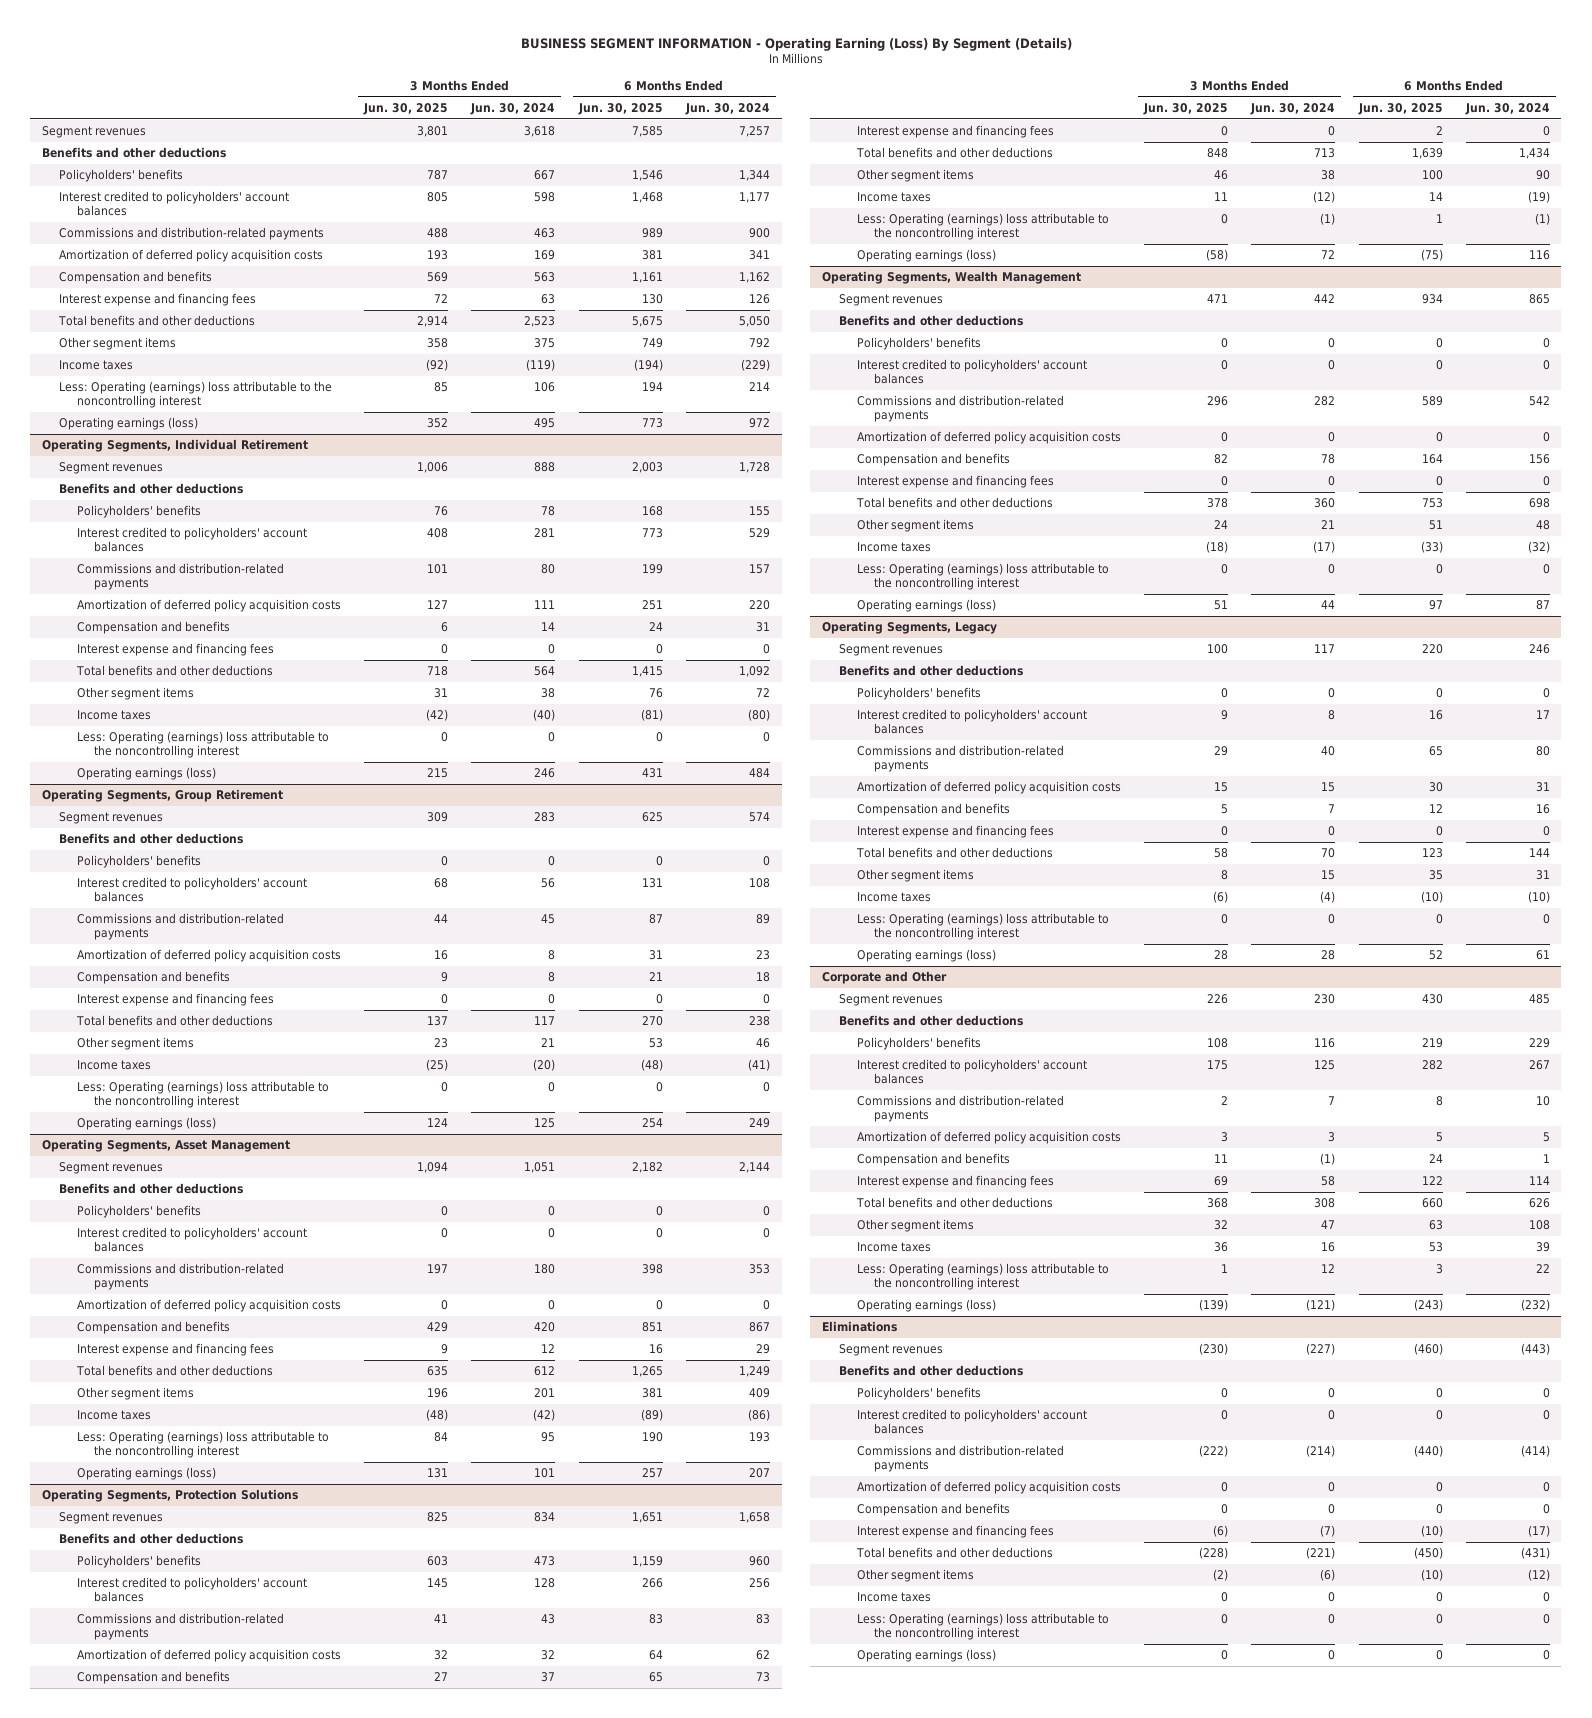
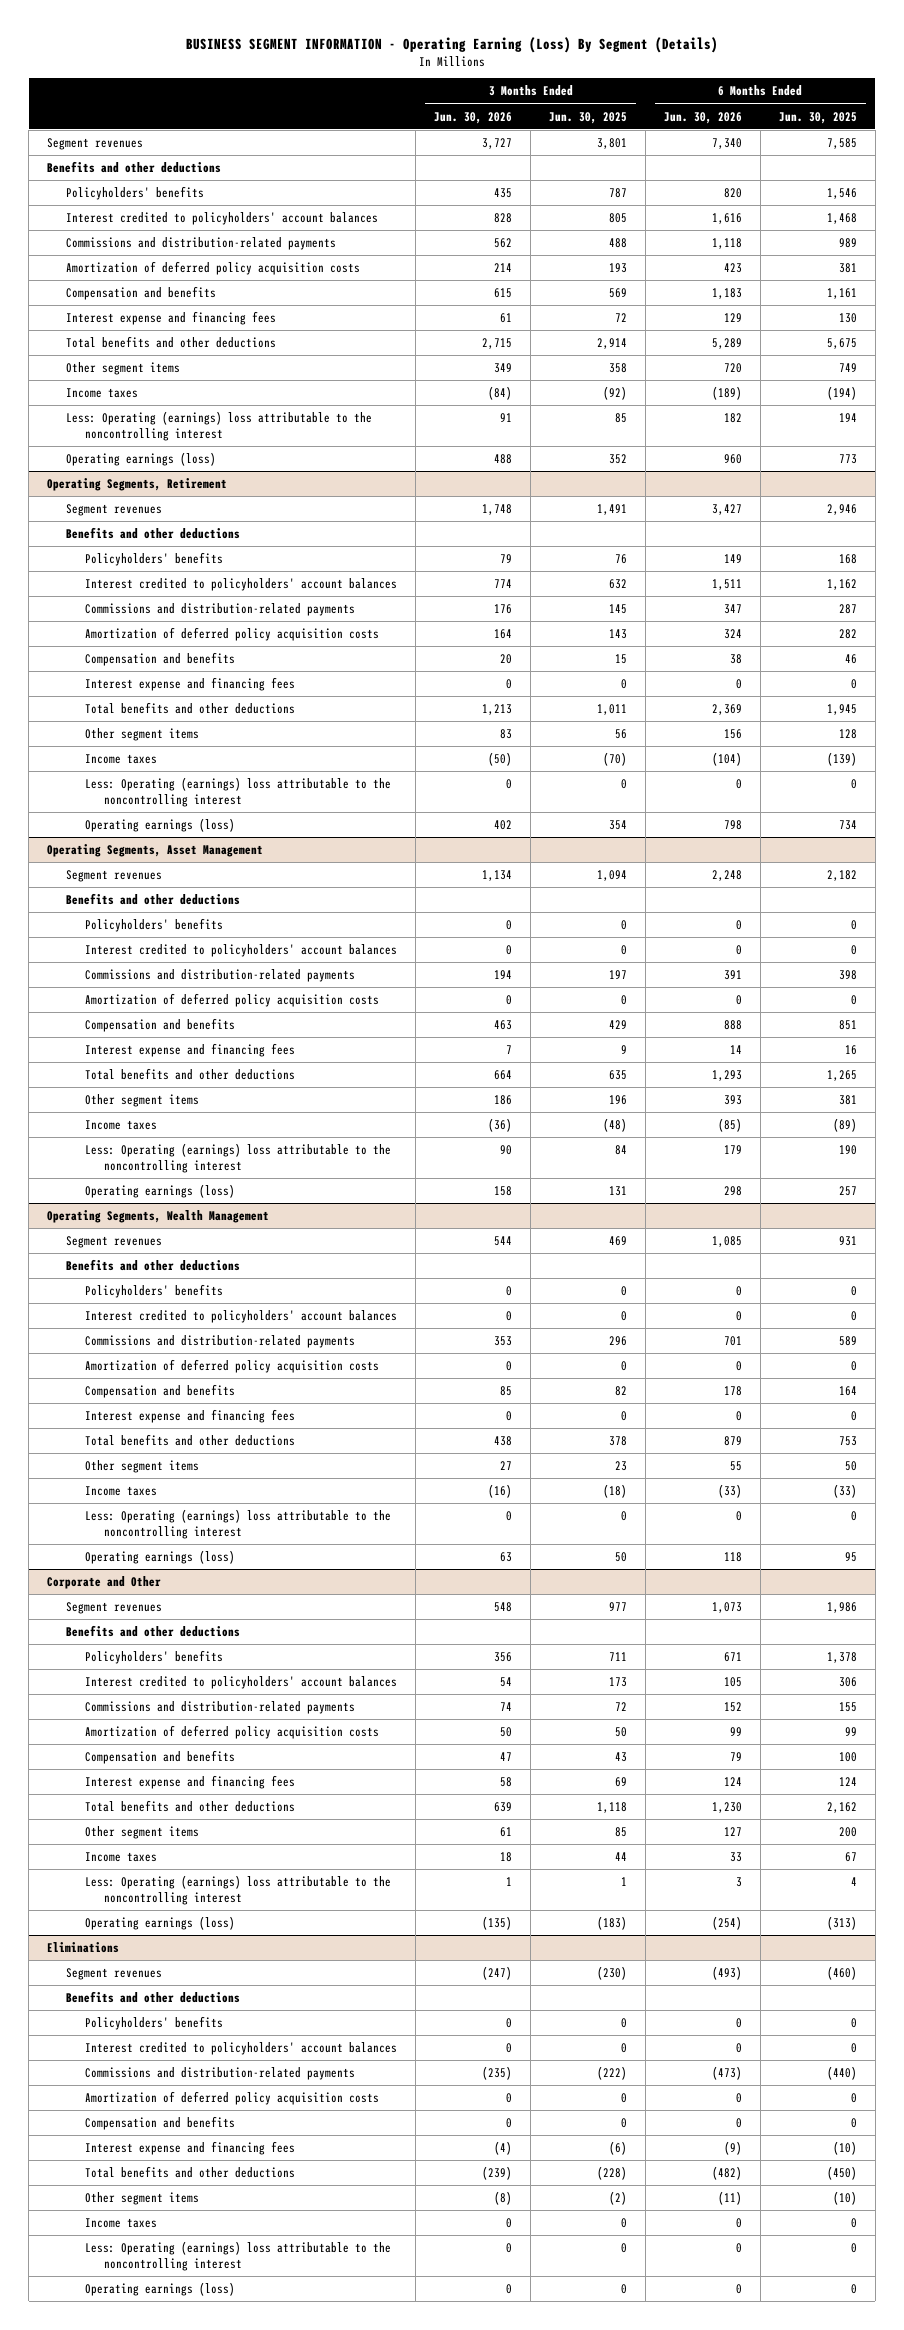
- | 3 Months Ended Jun. 30, 2025 | 3 Months Ended Jun. 30, 2024 | 6 Months Ended Jun. 30, 2025 | 6 Months Ended Jun. 30, 2024
+ | 3 Months Ended Jun. 30, 2026 | 3 Months Ended Jun. 30, 2025 | 6 Months Ended Jun. 30, 2026 | 6 Months Ended Jun. 30, 2025
- Operating Segments, Individual Retirement
- Segment revenues | 1,006 | 888 | 2,003 | 1,728
+ Operating Segments, Retirement
+ Segment revenues | 1,748 | 1,491 | 3,427 | 2,946
- Interest credited to policyholders' account balances | 408 | 281 | 773 | 529
- Commissions and distribution-related payments | 101 | 80 | 199 | 157
- Amortization of deferred policy acquisition costs | 127 | 111 | 251 | 220
- Compensation and benefits | 6 | 14 | 24 | 31
- Interest expense and financing fees | 0 | 0 | 0 | 0
- Total benefits and other deductions | 718 | 564 | 1,415 | 1,092
- Other segment items | 31 | 38 | 76 | 72
- Income taxes | (42) | (40) | (81) | (80)
- Less: Operating (earnings) loss attributable to the noncontrolling interest | 0 | 0 | 0 | 0
- Operating earnings (loss) | 215 | 246 | 431 | 484
- Operating Segments, Group Retirement
- Segment revenues | 309 | 283 | 625 | 574
- Benefits and other deductions
- Policyholders' benefits | 0 | 0 | 0 | 0
- Interest credited to policyholders' account balances | 68 | 56 | 131 | 108
- Commissions and distribution-related payments | 44 | 45 | 87 | 89
- Amortization of deferred policy acquisition costs | 16 | 8 | 31 | 23
- Compensation and benefits | 9 | 8 | 21 | 18
+ Interest credited to policyholders' account balances | 774 | 632 | 1,511 | 1,162
+ Commissions and distribution-related payments | 176 | 145 | 347 | 287
+ Amortization of deferred policy acquisition costs | 164 | 143 | 324 | 282
+ Compensation and benefits | 20 | 15 | 38 | 46
- Total benefits and other deductions | 137 | 117 | 270 | 238
- Other segment items | 23 | 21 | 53 | 46
- Income taxes | (25) | (20) | (48) | (41)
+ Total benefits and other deductions | 1,213 | 1,011 | 2,369 | 1,945
+ Other segment items | 83 | 56 | 156 | 128
+ Income taxes | (50) | (70) | (104) | (139)
- Operating earnings (loss) | 124 | 125 | 254 | 249
+ Operating earnings (loss) | 402 | 354 | 798 | 734
- Operating Segments, Protection Solutions
- Segment revenues | 825 | 834 | 1,651 | 1,658
- Benefits and other deductions
- Policyholders' benefits | 603 | 473 | 1,159 | 960
- Interest credited to policyholders' account balances | 145 | 128 | 266 | 256
- Commissions and distribution-related payments | 41 | 43 | 83 | 83
- Amortization of deferred policy acquisition costs | 32 | 32 | 64 | 62
- Compensation and benefits | 27 | 37 | 65 | 73
- Interest expense and financing fees | 0 | 0 | 2 | 0
- Total benefits and other deductions | 848 | 713 | 1,639 | 1,434
- Other segment items | 46 | 38 | 100 | 90
- Income taxes | 11 | (12) | 14 | (19)
- Less: Operating (earnings) loss attributable to the noncontrolling interest | 0 | (1) | 1 | (1)
- Operating earnings (loss) | (58) | 72 | (75) | 116
@ Operating Segments, Wealth Management
- Segment revenues | 471 | 442 | 934 | 865
+ Segment revenues | 544 | 469 | 1,085 | 931
- Other segment items | 24 | 21 | 51 | 48
+ Other segment items | 27 | 23 | 55 | 50
- Operating earnings (loss) | 51 | 44 | 97 | 87
- Operating Segments, Legacy
- Segment revenues | 100 | 117 | 220 | 246
- Benefits and other deductions
- Policyholders' benefits | 0 | 0 | 0 | 0
- Interest credited to policyholders' account balances | 9 | 8 | 16 | 17
- Commissions and distribution-related payments | 29 | 40 | 65 | 80
- Amortization of deferred policy acquisition costs | 15 | 15 | 30 | 31
- Compensation and benefits | 5 | 7 | 12 | 16
- Interest expense and financing fees | 0 | 0 | 0 | 0
- Total benefits and other deductions | 58 | 70 | 123 | 144
- Other segment items | 8 | 15 | 35 | 31
- Income taxes | (6) | (4) | (10) | (10)
- Less: Operating (earnings) loss attributable to the noncontrolling interest | 0 | 0 | 0 | 0
- Operating earnings (loss) | 28 | 28 | 52 | 61
@ Operating Segments, Wealth Management
+ Operating earnings (loss) | 63 | 50 | 118 | 95
@ Corporate and Other
- Segment revenues | 226 | 230 | 430 | 485
+ Segment revenues | 548 | 977 | 1,073 | 1,986
- Policyholders' benefits | 108 | 116 | 219 | 229
- Interest credited to policyholders' account balances | 175 | 125 | 282 | 267
- Commissions and distribution-related payments | 2 | 7 | 8 | 10
- Amortization of deferred policy acquisition costs | 3 | 3 | 5 | 5
- Compensation and benefits | 11 | (1) | 24 | 1
- Interest expense and financing fees | 69 | 58 | 122 | 114
- Total benefits and other deductions | 368 | 308 | 660 | 626
- Other segment items | 32 | 47 | 63 | 108
- Income taxes | 36 | 16 | 53 | 39
- Less: Operating (earnings) loss attributable to the noncontrolling interest | 1 | 12 | 3 | 22
- Operating earnings (loss) | (139) | (121) | (243) | (232)
+ Policyholders' benefits | 356 | 711 | 671 | 1,378
+ Interest credited to policyholders' account balances | 54 | 173 | 105 | 306
+ Commissions and distribution-related payments | 74 | 72 | 152 | 155
+ Amortization of deferred policy acquisition costs | 50 | 50 | 99 | 99
+ Compensation and benefits | 47 | 43 | 79 | 100
+ Interest expense and financing fees | 58 | 69 | 124 | 124
+ Total benefits and other deductions | 639 | 1,118 | 1,230 | 2,162
+ Other segment items | 61 | 85 | 127 | 200
+ Income taxes | 18 | 44 | 33 | 67
+ Less: Operating (earnings) loss attributable to the noncontrolling interest | 1 | 1 | 3 | 4
+ Operating earnings (loss) | (135) | (183) | (254) | (313)

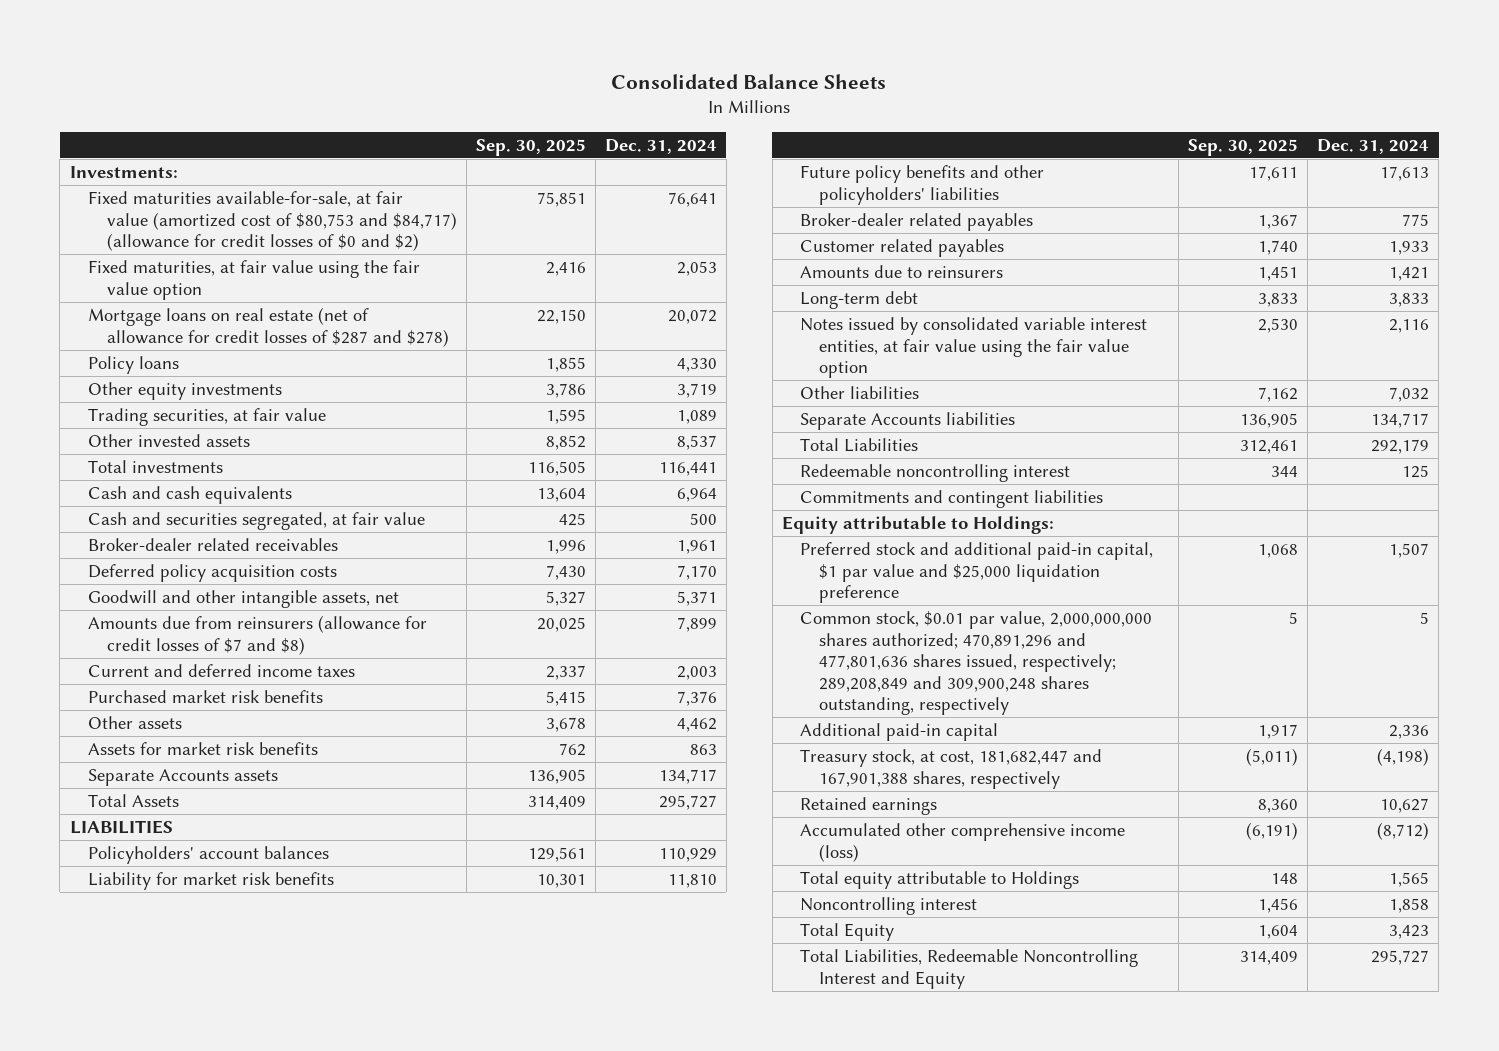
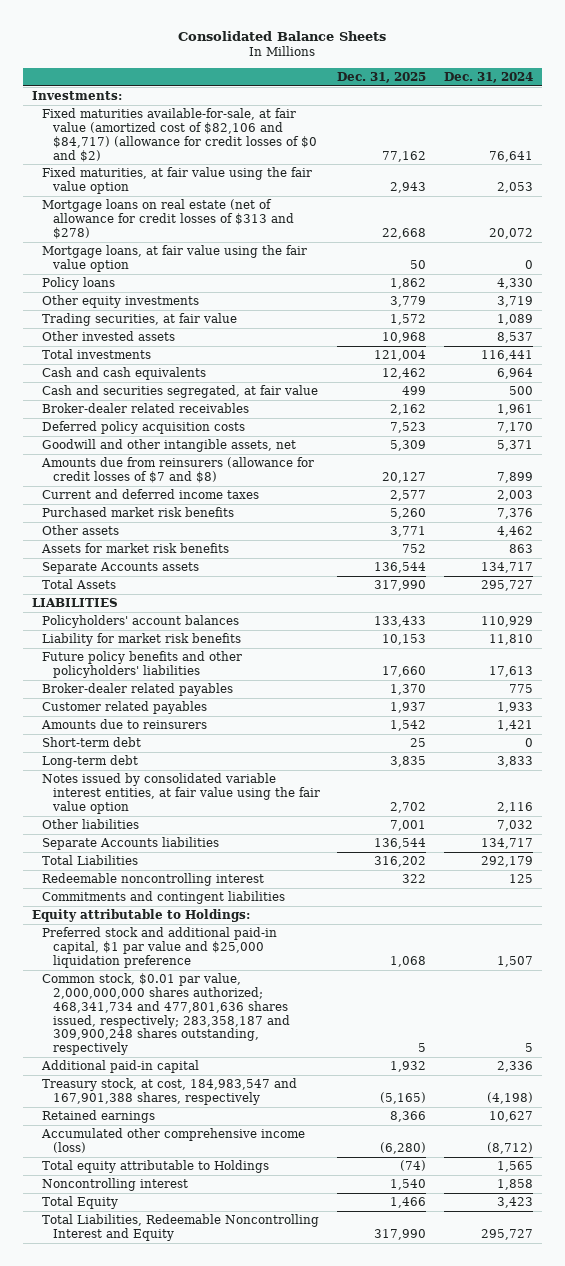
- | Sep. 30, 2025 | Dec. 31, 2024
+ | Dec. 31, 2025 | Dec. 31, 2024
- Fixed maturities available-for-sale, at fair value (amortized cost of $80,753 and $84,717) (allowance for credit losses of $0 and $2) | 75,851 | 76,641
+ Fixed maturities available-for-sale, at fair value (amortized cost of $82,106 and $84,717) (allowance for credit losses of $0 and $2) | 77,162 | 76,641
- Mortgage loans on real estate (net of allowance for credit losses of $287 and $278) | 22,150 | 20,072
+ Mortgage loans on real estate (net of allowance for credit losses of $313 and $278) | 22,668 | 20,072
+ Mortgage loans, at fair value using the fair value option | 50 | 0
+ Short-term debt | 25 | 0
- Common stock, $0.01 par value, 2,000,000,000 shares authorized; 470,891,296 and 477,801,636 shares issued, respectively; 289,208,849 and 309,900,248 shares outstanding, respectively | 5 | 5
+ Common stock, $0.01 par value, 2,000,000,000 shares authorized; 468,341,734 and 477,801,636 shares issued, respectively; 283,358,187 and 309,900,248 shares outstanding, respectively | 5 | 5
- Treasury stock, at cost, 181,682,447 and 167,901,388 shares, respectively | (5,011) | (4,198)
+ Treasury stock, at cost, 184,983,547 and 167,901,388 shares, respectively | (5,165) | (4,198)

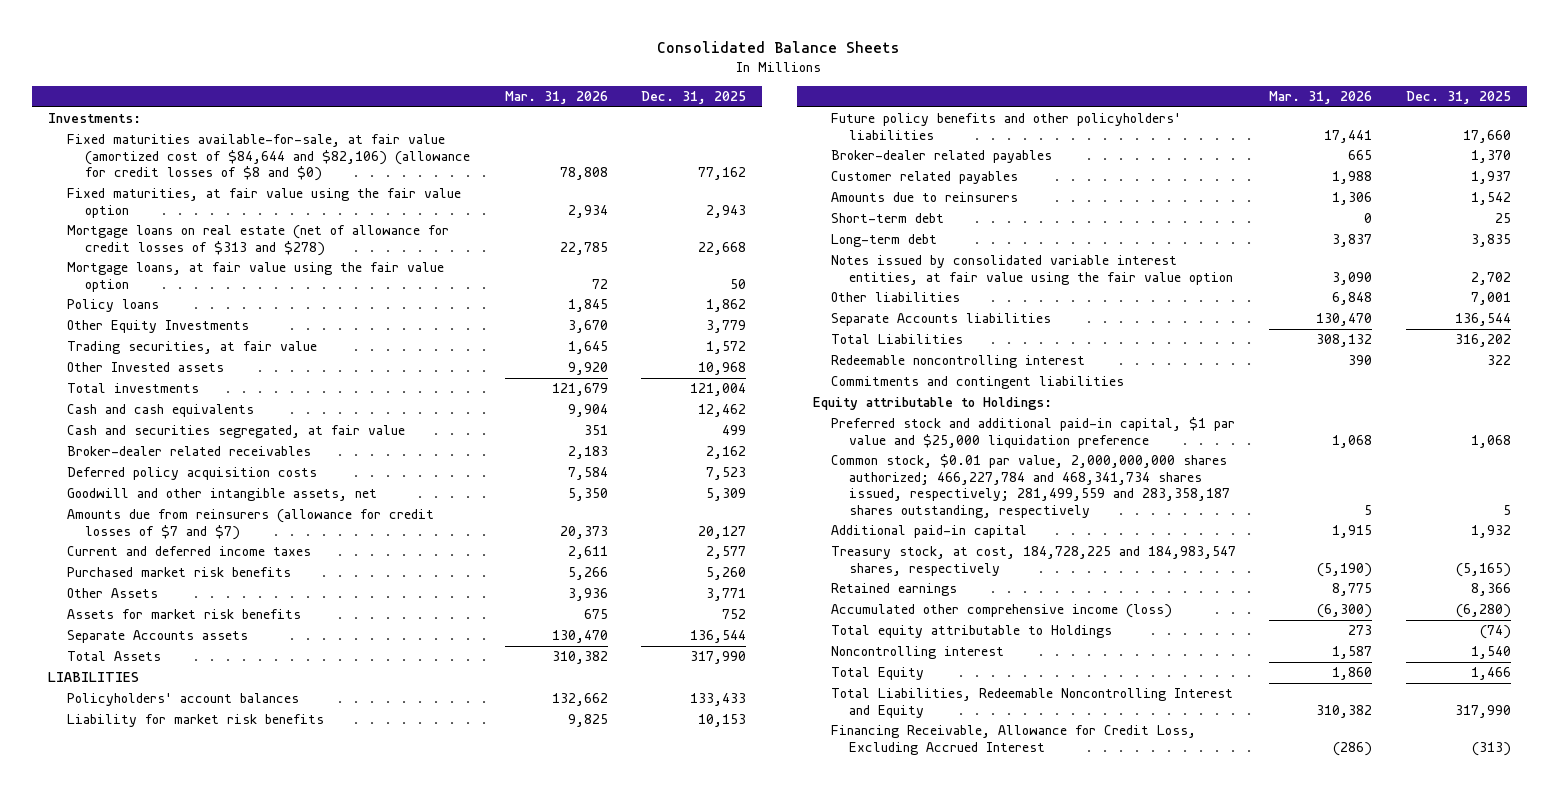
- | Dec. 31, 2025 | Dec. 31, 2024
+ | Mar. 31, 2026 | Dec. 31, 2025
- Fixed maturities available-for-sale, at fair value (amortized cost of $82,106 and $84,717) (allowance for credit losses of $0 and $2) | 77,162 | 76,641
+ Fixed maturities available-for-sale, at fair value (amortized cost of $84,644 and $82,106) (allowance for credit losses of $8 and $0) | 78,808 | 77,162
- Other equity investments | 3,779 | 3,719
+ Other Equity Investments | 3,670 | 3,779
- Other invested assets | 10,968 | 8,537
+ Other Invested assets | 9,920 | 10,968
- Amounts due from reinsurers (allowance for credit losses of $7 and $8) | 20,127 | 7,899
+ Amounts due from reinsurers (allowance for credit losses of $7 and $7) | 20,373 | 20,127
- Other assets | 3,771 | 4,462
+ Other Assets | 3,936 | 3,771
- Common stock, $0.01 par value, 2,000,000,000 shares authorized; 468,341,734 and 477,801,636 shares issued, respectively; 283,358,187 and 309,900,248 shares outstanding, respectively | 5 | 5
+ Common stock, $0.01 par value, 2,000,000,000 shares authorized; 466,227,784 and 468,341,734 shares issued, respectively; 281,499,559 and 283,358,187 shares outstanding, respectively | 5 | 5
- Treasury stock, at cost, 184,983,547 and 167,901,388 shares, respectively | (5,165) | (4,198)
+ Treasury stock, at cost, 184,728,225 and 184,983,547 shares, respectively | (5,190) | (5,165)
+ Financing Receivable, Allowance for Credit Loss, Excluding Accrued Interest | (286) | (313)

